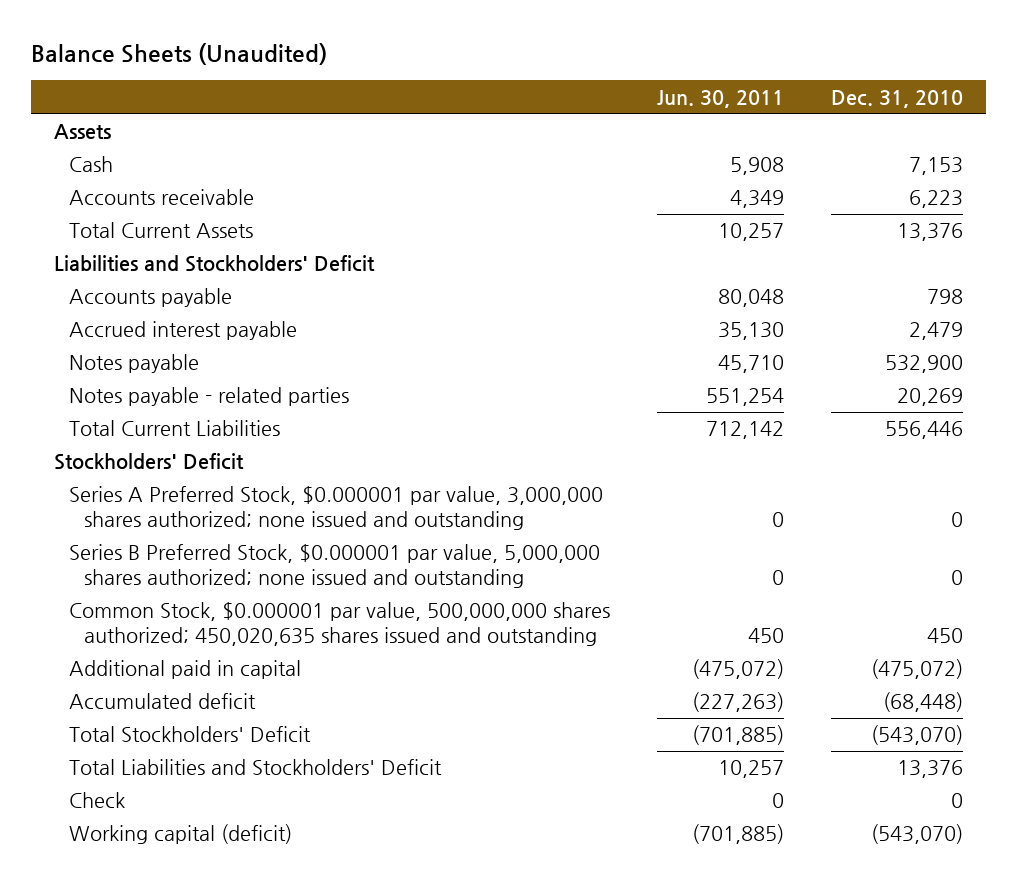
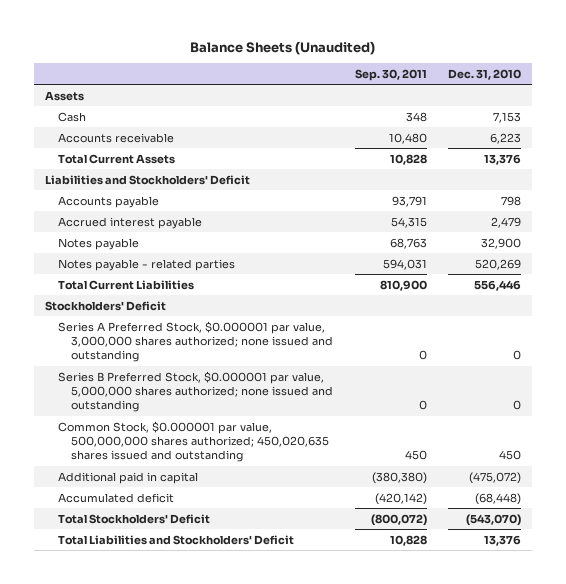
- | Jun. 30, 2011 | Dec. 31, 2010
+ | Sep. 30, 2011 | Dec. 31, 2010
- Notes payable | 45,710 | 532,900
- Notes payable - related parties | 551,254 | 20,269
+ Notes payable | 68,763 | 32,900
+ Notes payable - related parties | 594,031 | 520,269
- Check | 0 | 0
- Working capital (deficit) | (701,885) | (543,070)

